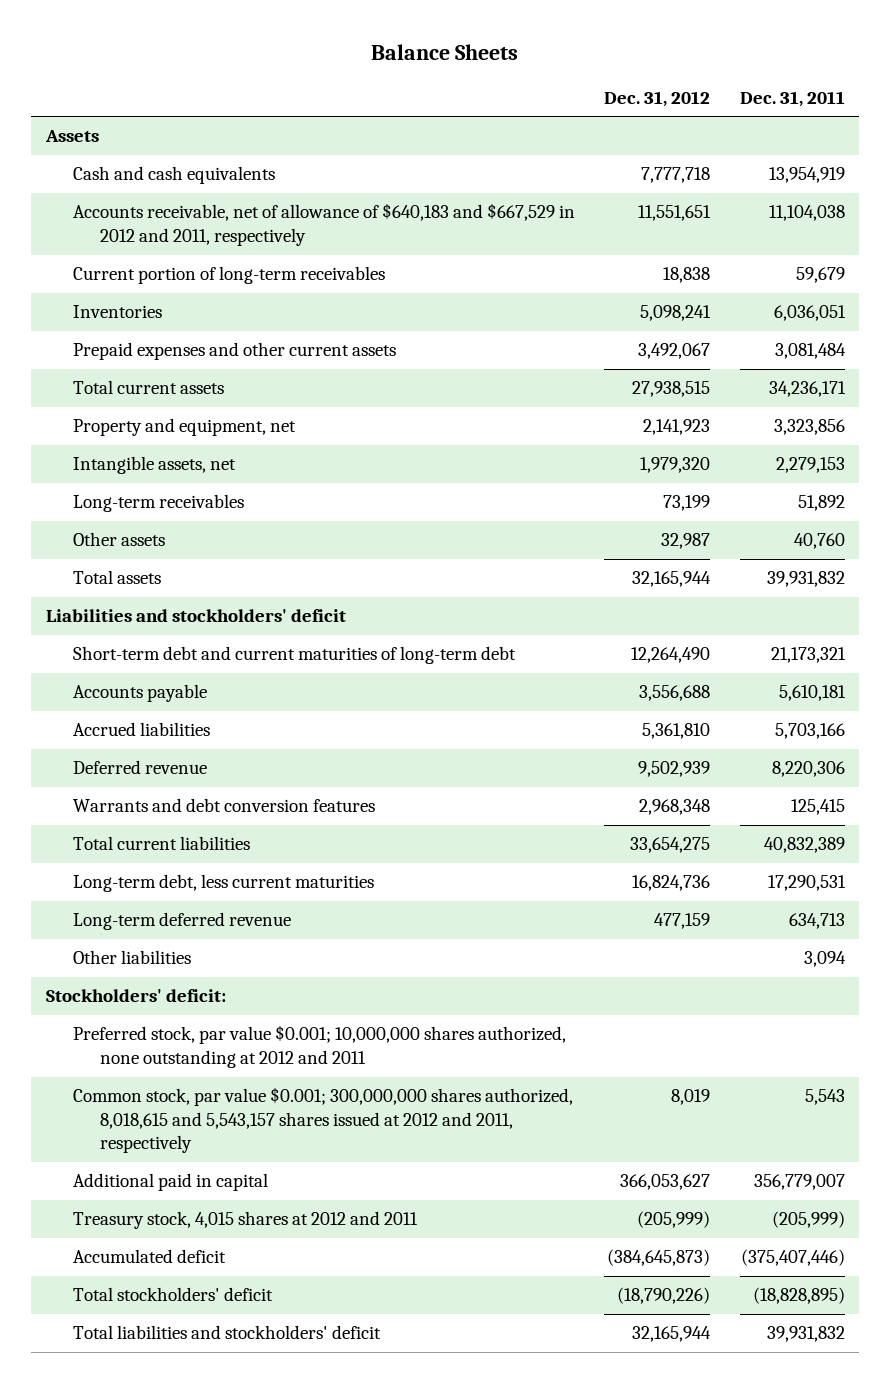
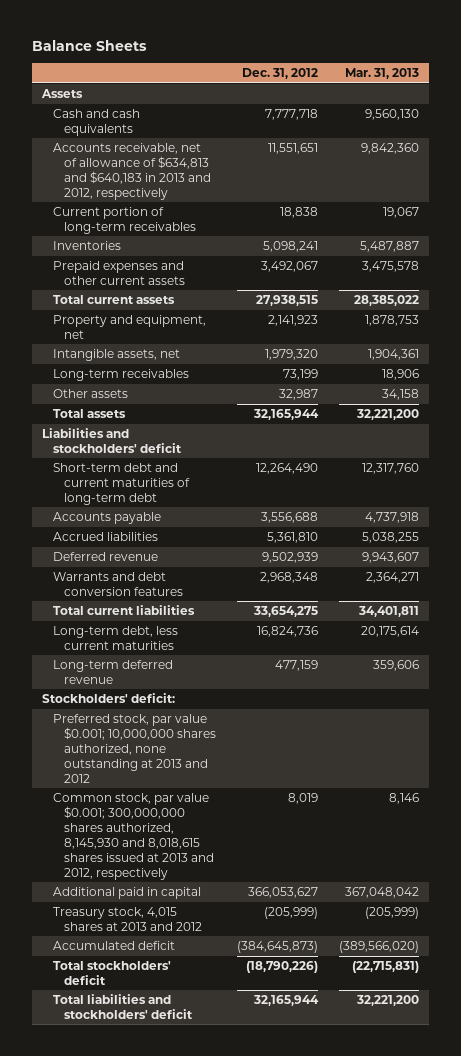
- | Dec. 31, 2012 | Dec. 31, 2011
+ | Dec. 31, 2012 | Mar. 31, 2013
- Accounts receivable, net of allowance of $640,183 and $667,529 in 2012 and 2011, respectively | 11,551,651 | 11,104,038
+ Accounts receivable, net of allowance of $634,813 and $640,183 in 2013 and 2012, respectively | 11,551,651 | 9,842,360
- Other liabilities | | 3,094
- Preferred stock, par value $0.001; 10,000,000 shares authorized, none outstanding at 2012 and 2011
- Common stock, par value $0.001; 300,000,000 shares authorized, 8,018,615 and 5,543,157 shares issued at 2012 and 2011, respectively | 8,019 | 5,543
+ Preferred stock, par value $0.001; 10,000,000 shares authorized, none outstanding at 2013 and 2012
+ Common stock, par value $0.001; 300,000,000 shares authorized, 8,145,930 and 8,018,615 shares issued at 2013 and 2012, respectively | 8,019 | 8,146
- Treasury stock, 4,015 shares at 2012 and 2011 | (205,999) | (205,999)
+ Treasury stock, 4,015 shares at 2013 and 2012 | (205,999) | (205,999)

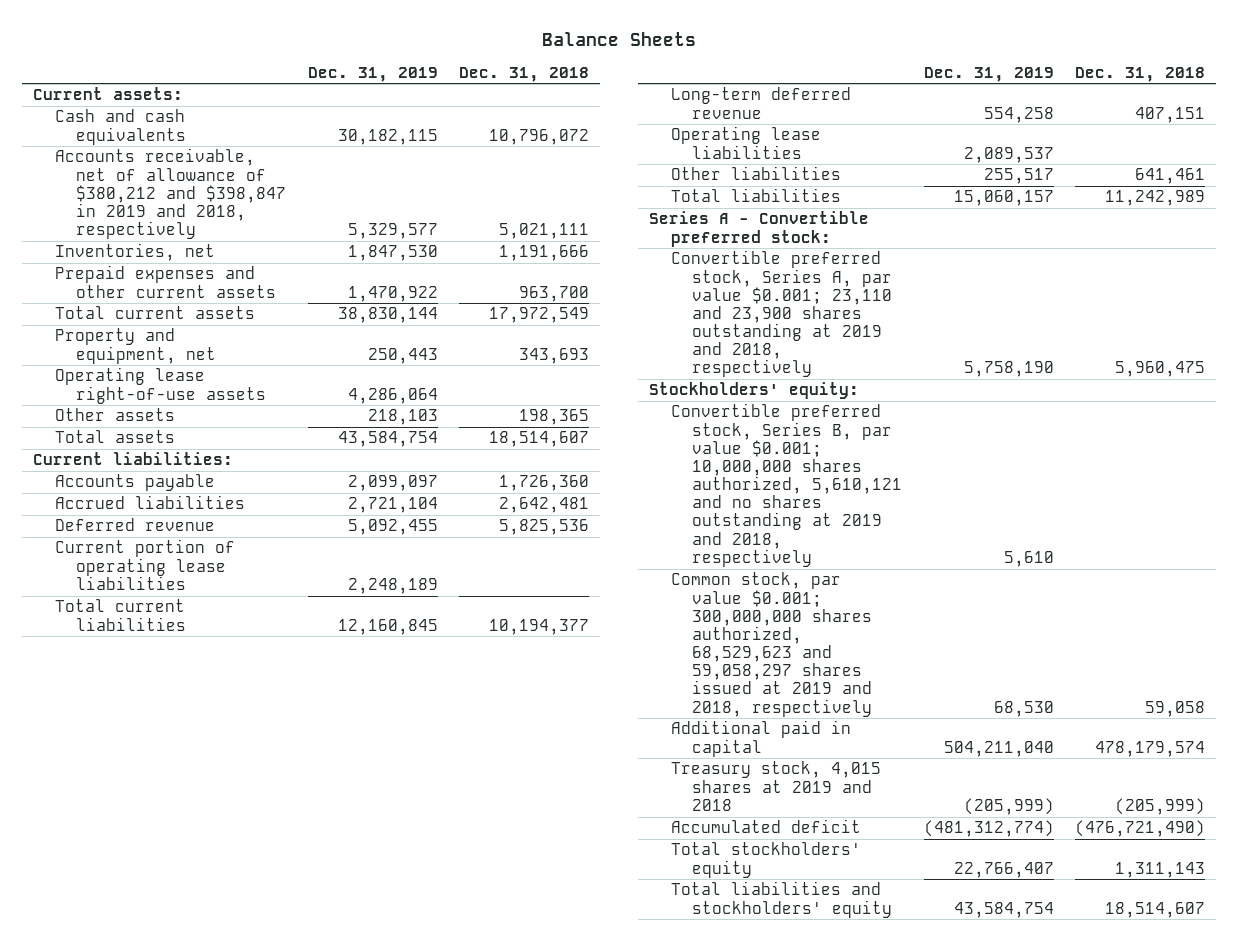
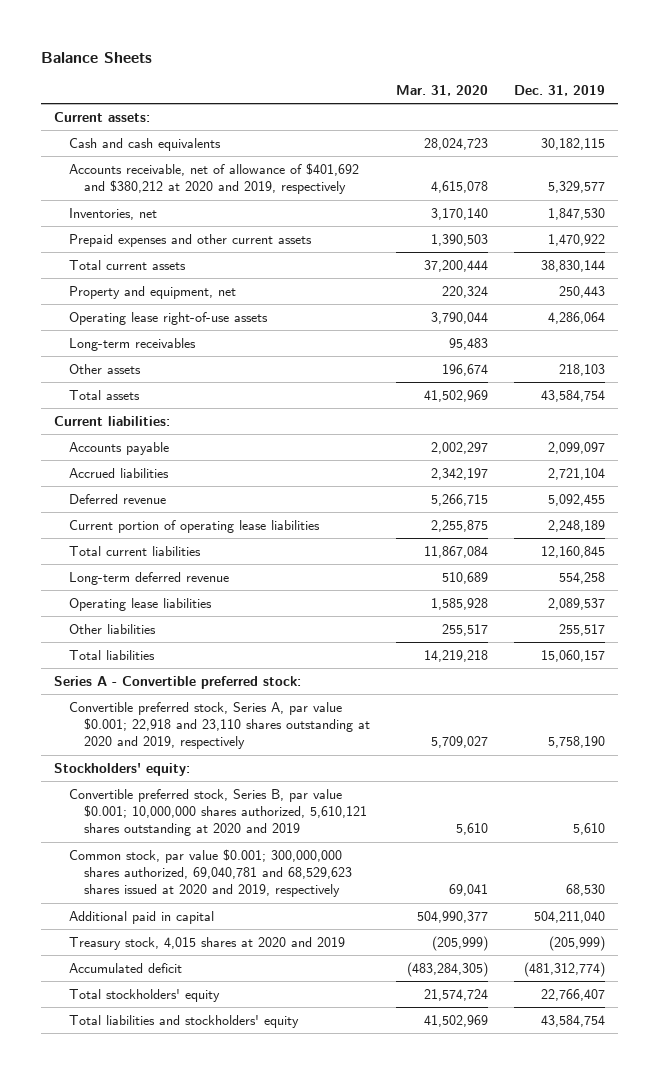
- | Dec. 31, 2019 | Dec. 31, 2018
+ | Mar. 31, 2020 | Dec. 31, 2019
- Accounts receivable, net of allowance of $380,212 and $398,847 in 2019 and 2018, respectively | 5,329,577 | 5,021,111
+ Accounts receivable, net of allowance of $401,692 and $380,212 at 2020 and 2019, respectively | 4,615,078 | 5,329,577
+ Long-term receivables | 95,483 |
- Convertible preferred stock, Series A, par value $0.001; 23,110 and 23,900 shares outstanding at 2019 and 2018, respectively | 5,758,190 | 5,960,475
+ Convertible preferred stock, Series A, par value $0.001; 22,918 and 23,110 shares outstanding at 2020 and 2019, respectively | 5,709,027 | 5,758,190
- Convertible preferred stock, Series B, par value $0.001; 10,000,000 shares authorized, 5,610,121 and no shares outstanding at 2019 and 2018, respectively | 5,610 |
- Common stock, par value $0.001; 300,000,000 shares authorized, 68,529,623 and 59,058,297 shares issued at 2019 and 2018, respectively | 68,530 | 59,058
+ Convertible preferred stock, Series B, par value $0.001; 10,000,000 shares authorized, 5,610,121 shares outstanding at 2020 and 2019 | 5,610 | 5,610
+ Common stock, par value $0.001; 300,000,000 shares authorized, 69,040,781 and 68,529,623 shares issued at 2020 and 2019, respectively | 69,041 | 68,530
- Treasury stock, 4,015 shares at 2019 and 2018 | (205,999) | (205,999)
+ Treasury stock, 4,015 shares at 2020 and 2019 | (205,999) | (205,999)

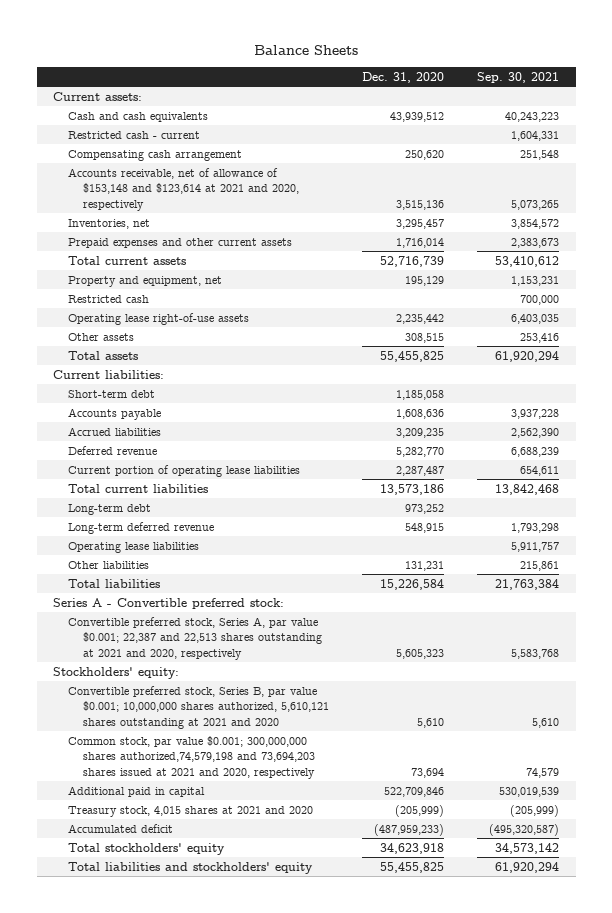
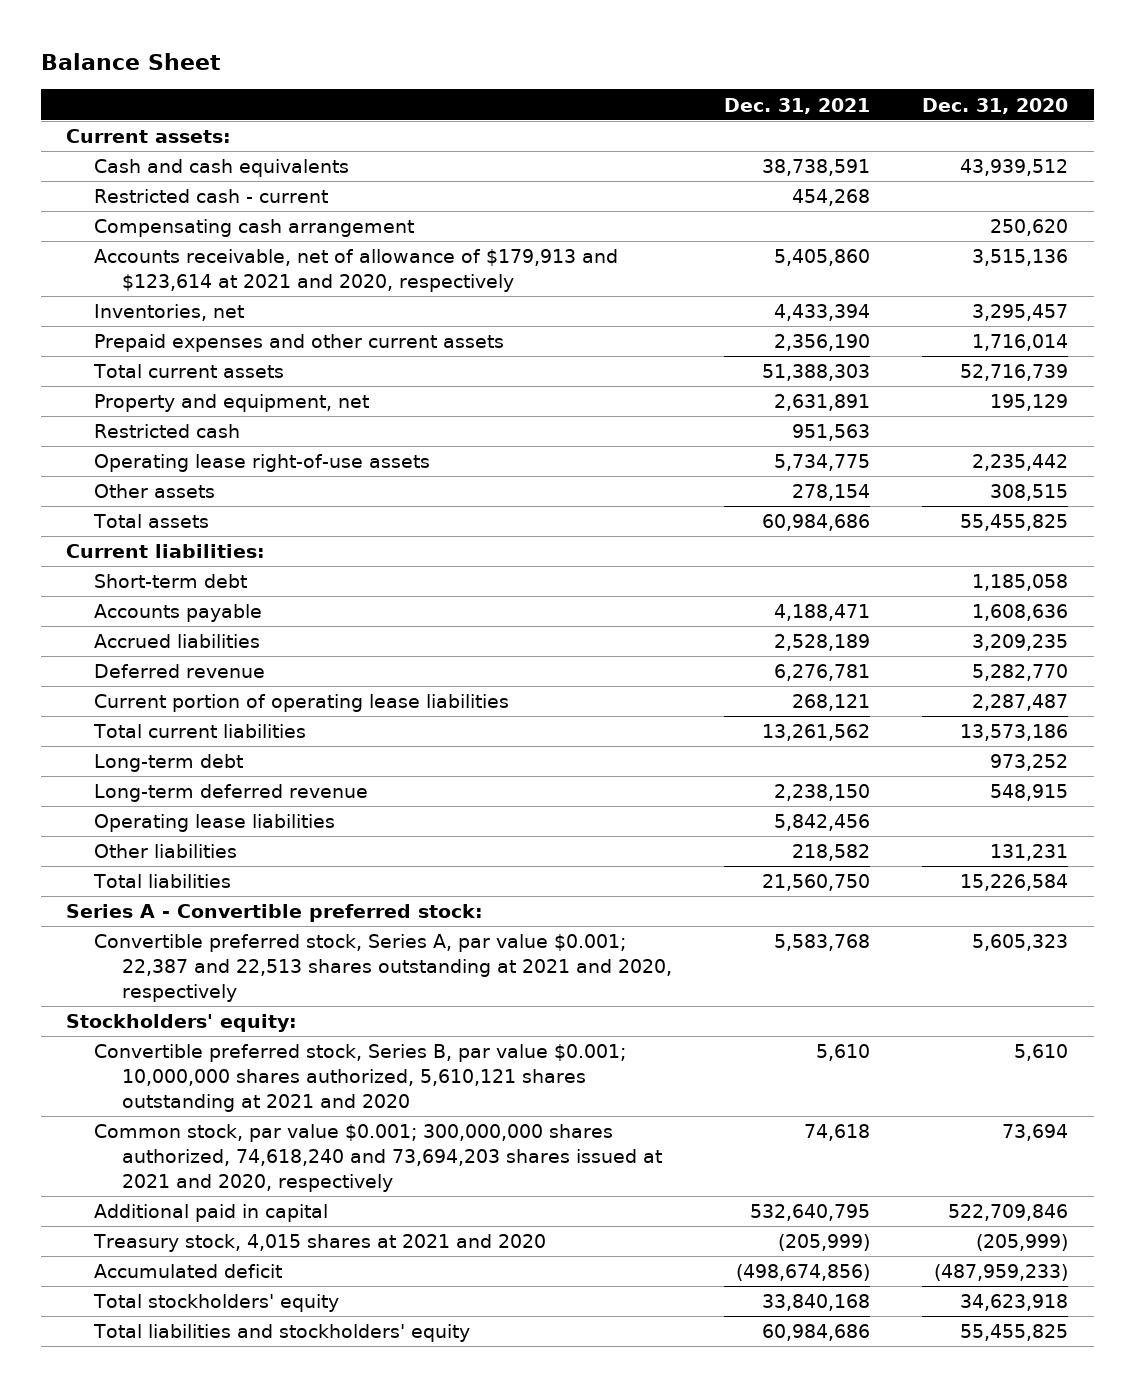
- Balance Sheets
+ Balance Sheet
- | Dec. 31, 2020 | Sep. 30, 2021
+ | Dec. 31, 2021 | Dec. 31, 2020
- Accounts receivable, net of allowance of $153,148 and $123,614 at 2021 and 2020, respectively | 3,515,136 | 5,073,265
+ Accounts receivable, net of allowance of $179,913 and $123,614 at 2021 and 2020, respectively | 5,405,860 | 3,515,136
- Common stock, par value $0.001; 300,000,000 shares authorized,74,579,198 and 73,694,203 shares issued at 2021 and 2020, respectively | 73,694 | 74,579
+ Common stock, par value $0.001; 300,000,000 shares authorized, 74,618,240 and 73,694,203 shares issued at 2021 and 2020, respectively | 74,618 | 73,694

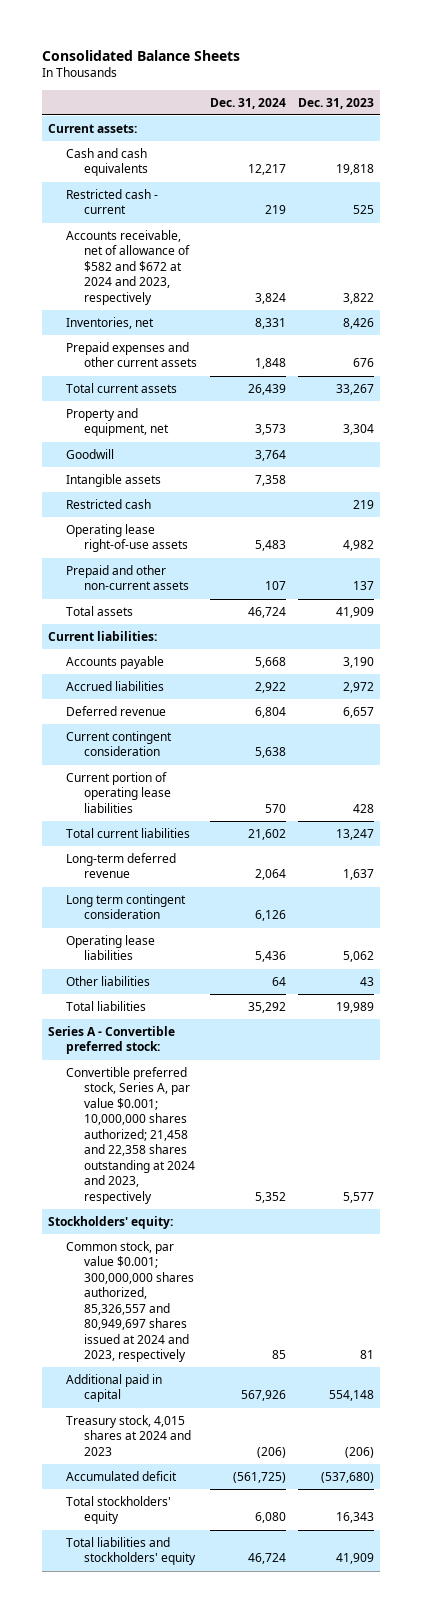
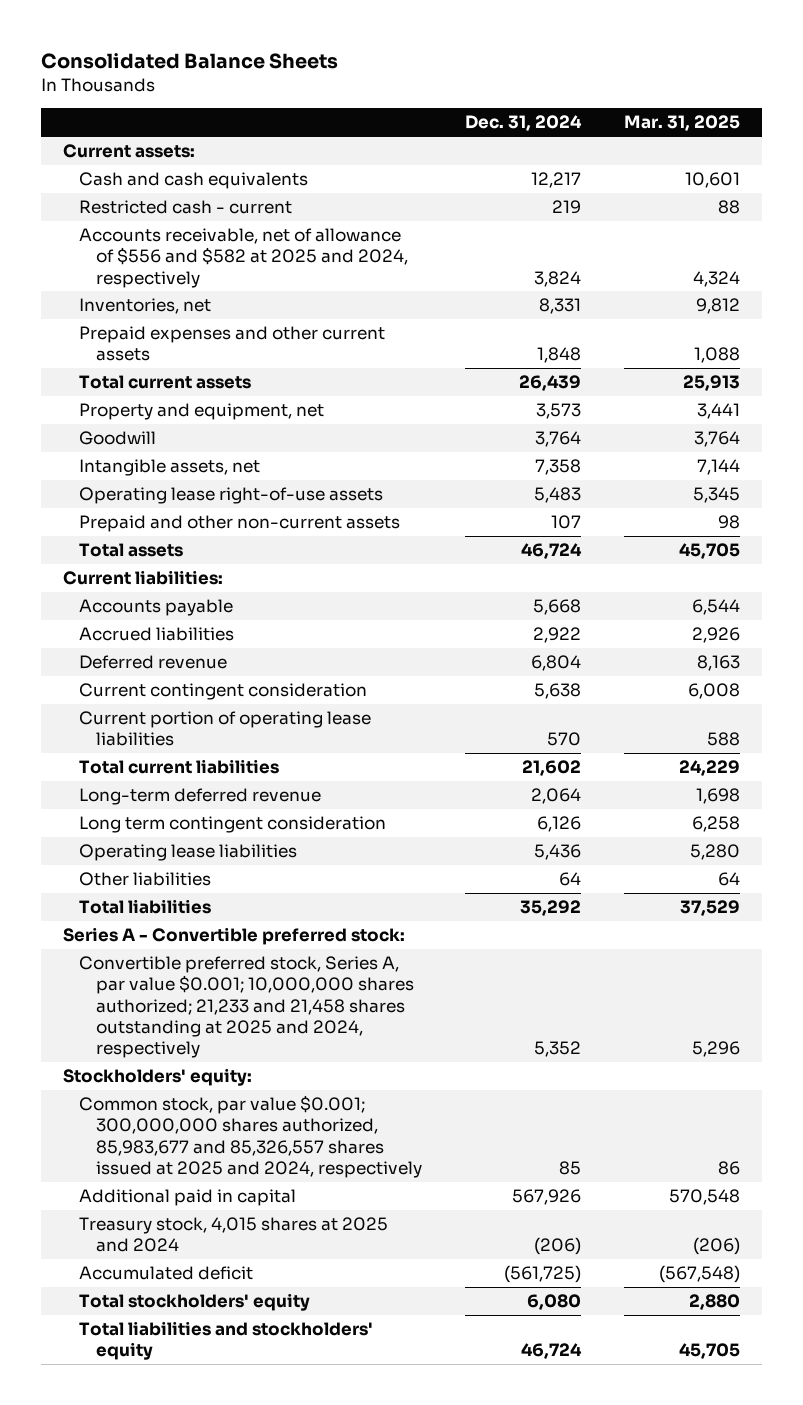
- | Dec. 31, 2024 | Dec. 31, 2023
+ | Dec. 31, 2024 | Mar. 31, 2025
- Accounts receivable, net of allowance of $582 and $672 at 2024 and 2023, respectively | 3,824 | 3,822
+ Accounts receivable, net of allowance of $556 and $582 at 2025 and 2024, respectively | 3,824 | 4,324
- Intangible assets | 7,358 |
- Restricted cash | | 219
+ Intangible assets, net | 7,358 | 7,144
- Convertible preferred stock, Series A, par value $0.001; 10,000,000 shares authorized; 21,458 and 22,358 shares outstanding at 2024 and 2023, respectively | 5,352 | 5,577
+ Convertible preferred stock, Series A, par value $0.001; 10,000,000 shares authorized; 21,233 and 21,458 shares outstanding at 2025 and 2024, respectively | 5,352 | 5,296
- Common stock, par value $0.001; 300,000,000 shares authorized, 85,326,557 and 80,949,697 shares issued at 2024 and 2023, respectively | 85 | 81
+ Common stock, par value $0.001; 300,000,000 shares authorized, 85,983,677 and 85,326,557 shares issued at 2025 and 2024, respectively | 85 | 86
- Treasury stock, 4,015 shares at 2024 and 2023 | (206) | (206)
+ Treasury stock, 4,015 shares at 2025 and 2024 | (206) | (206)

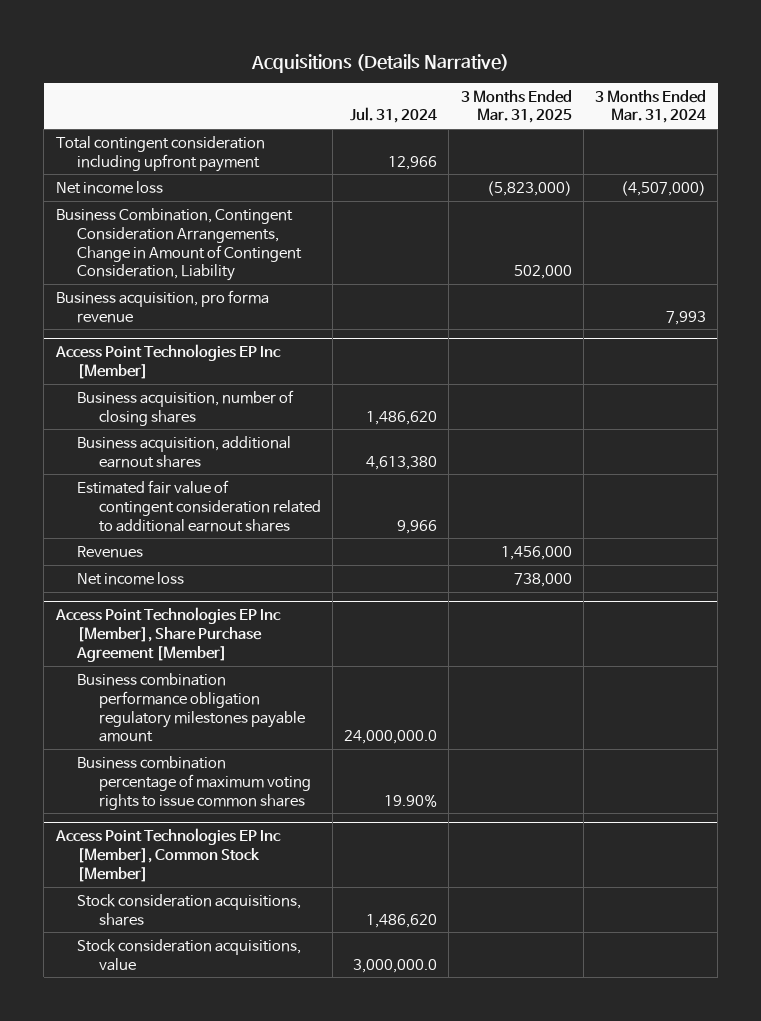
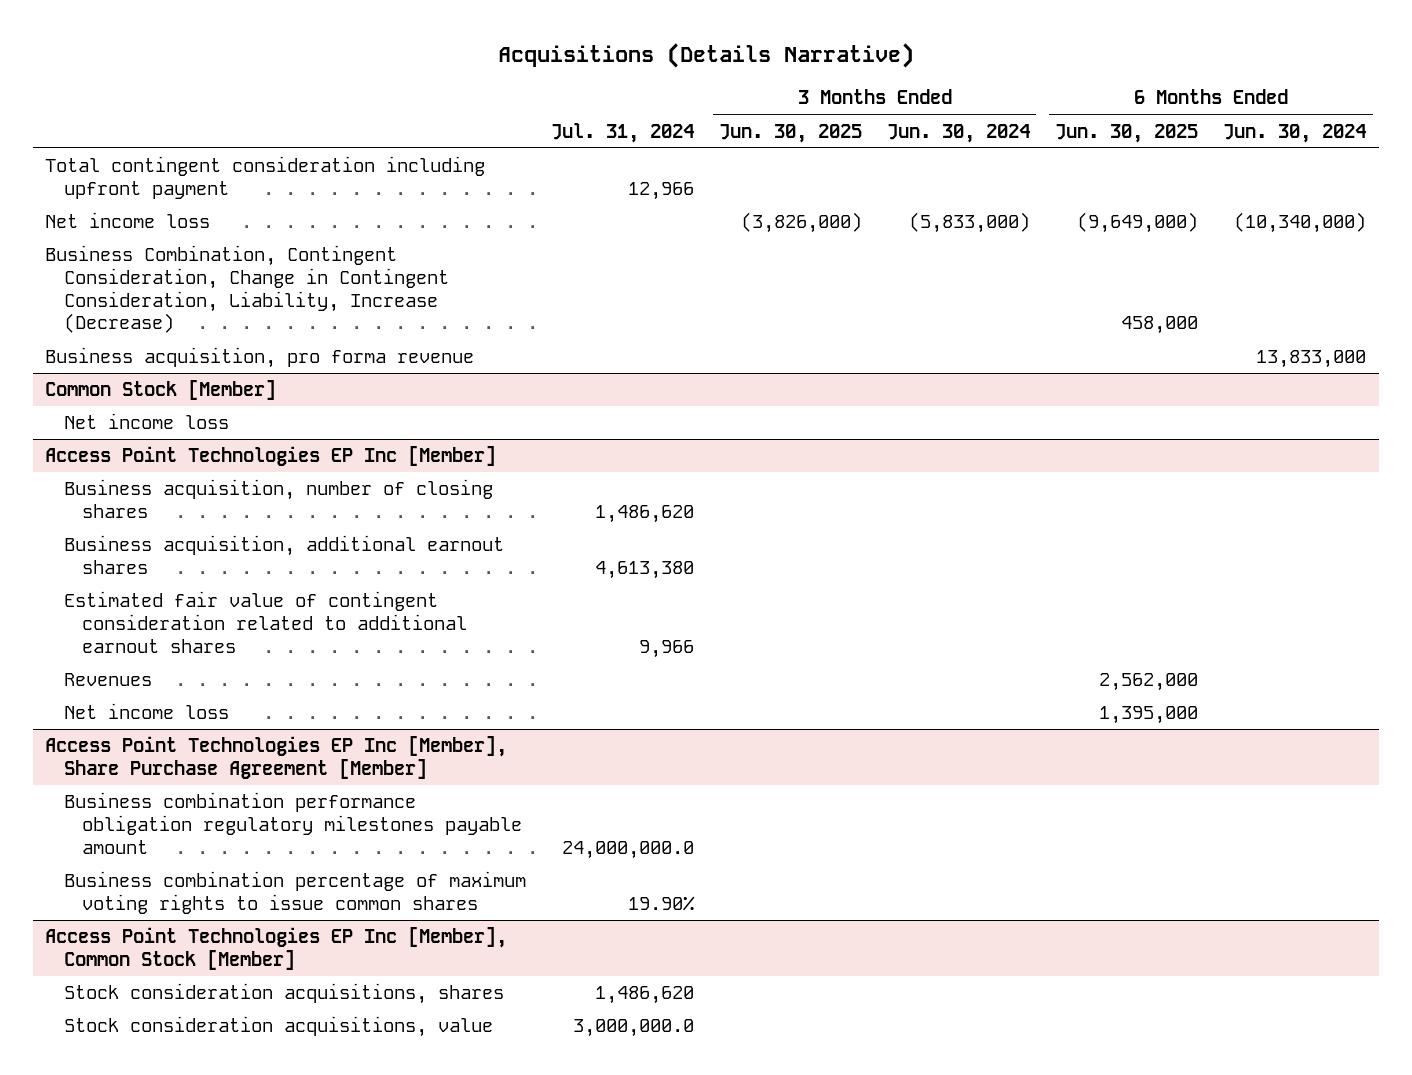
- | Jul. 31, 2024 | 3 Months Ended Mar. 31, 2025 | 3 Months Ended Mar. 31, 2024
+ | Jul. 31, 2024 | 3 Months Ended Jun. 30, 2025 | 3 Months Ended Jun. 30, 2024 | 6 Months Ended Jun. 30, 2025 | 6 Months Ended Jun. 30, 2024
- Business Combination, Contingent Consideration Arrangements, Change in Amount of Contingent Consideration, Liability | | 502,000 |
+ Business Combination, Contingent Consideration, Change in Contingent Consideration, Liability, Increase (Decrease) | | | | 458,000 |
+ Common Stock [Member]
+ Net income loss

